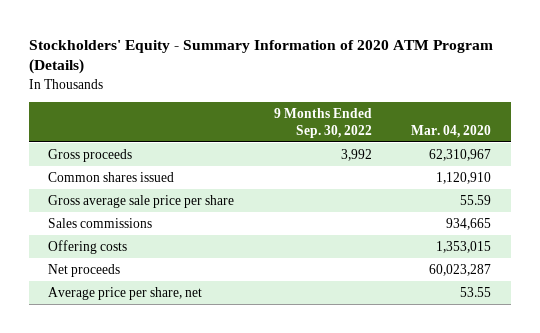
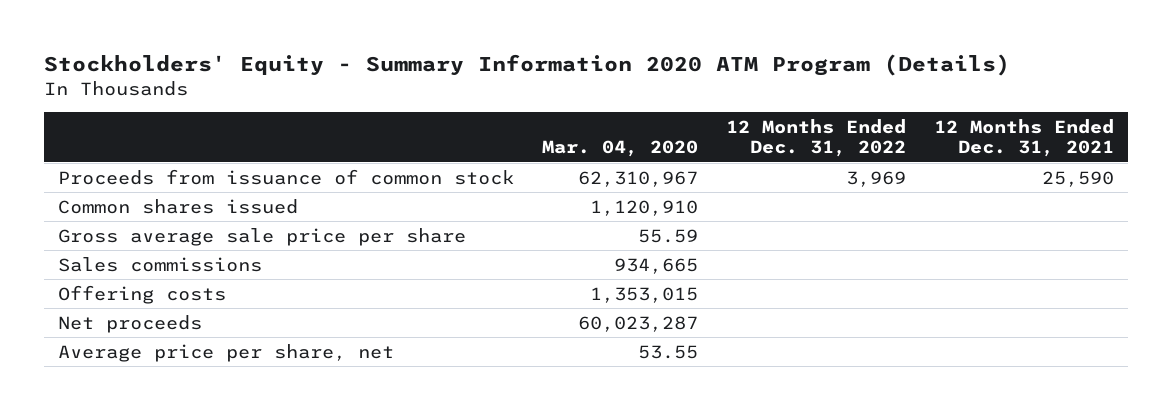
- Stockholders' Equity - Summary Information of 2020 ATM Program (Details)
+ Stockholders' Equity - Summary Information 2020 ATM Program (Details)
- | 9 Months Ended Sep. 30, 2022 | Mar. 04, 2020
+ | Mar. 04, 2020 | 12 Months Ended Dec. 31, 2022 | 12 Months Ended Dec. 31, 2021
- Gross proceeds | 3,992 | 62,310,967
+ Proceeds from issuance of common stock | 62,310,967 | 3,969 | 25,590

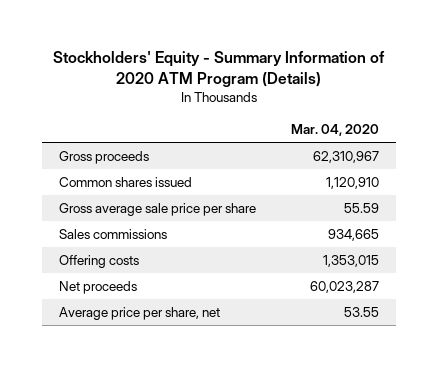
- Stockholders' Equity - Summary Information 2020 ATM Program (Details)
+ Stockholders' Equity - Summary Information of 2020 ATM Program (Details)
- | Mar. 04, 2020 | 12 Months Ended Dec. 31, 2022 | 12 Months Ended Dec. 31, 2021
+ | Mar. 04, 2020
- Proceeds from issuance of common stock | 62,310,967 | 3,969 | 25,590
+ Gross proceeds | 62,310,967

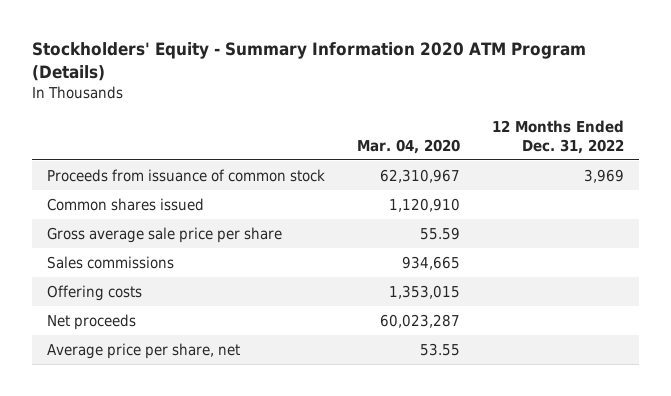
- Stockholders' Equity - Summary Information of 2020 ATM Program (Details)
+ Stockholders' Equity - Summary Information 2020 ATM Program (Details)
- | Mar. 04, 2020
+ | Mar. 04, 2020 | 12 Months Ended Dec. 31, 2022
- Gross proceeds | 62,310,967
+ Proceeds from issuance of common stock | 62,310,967 | 3,969

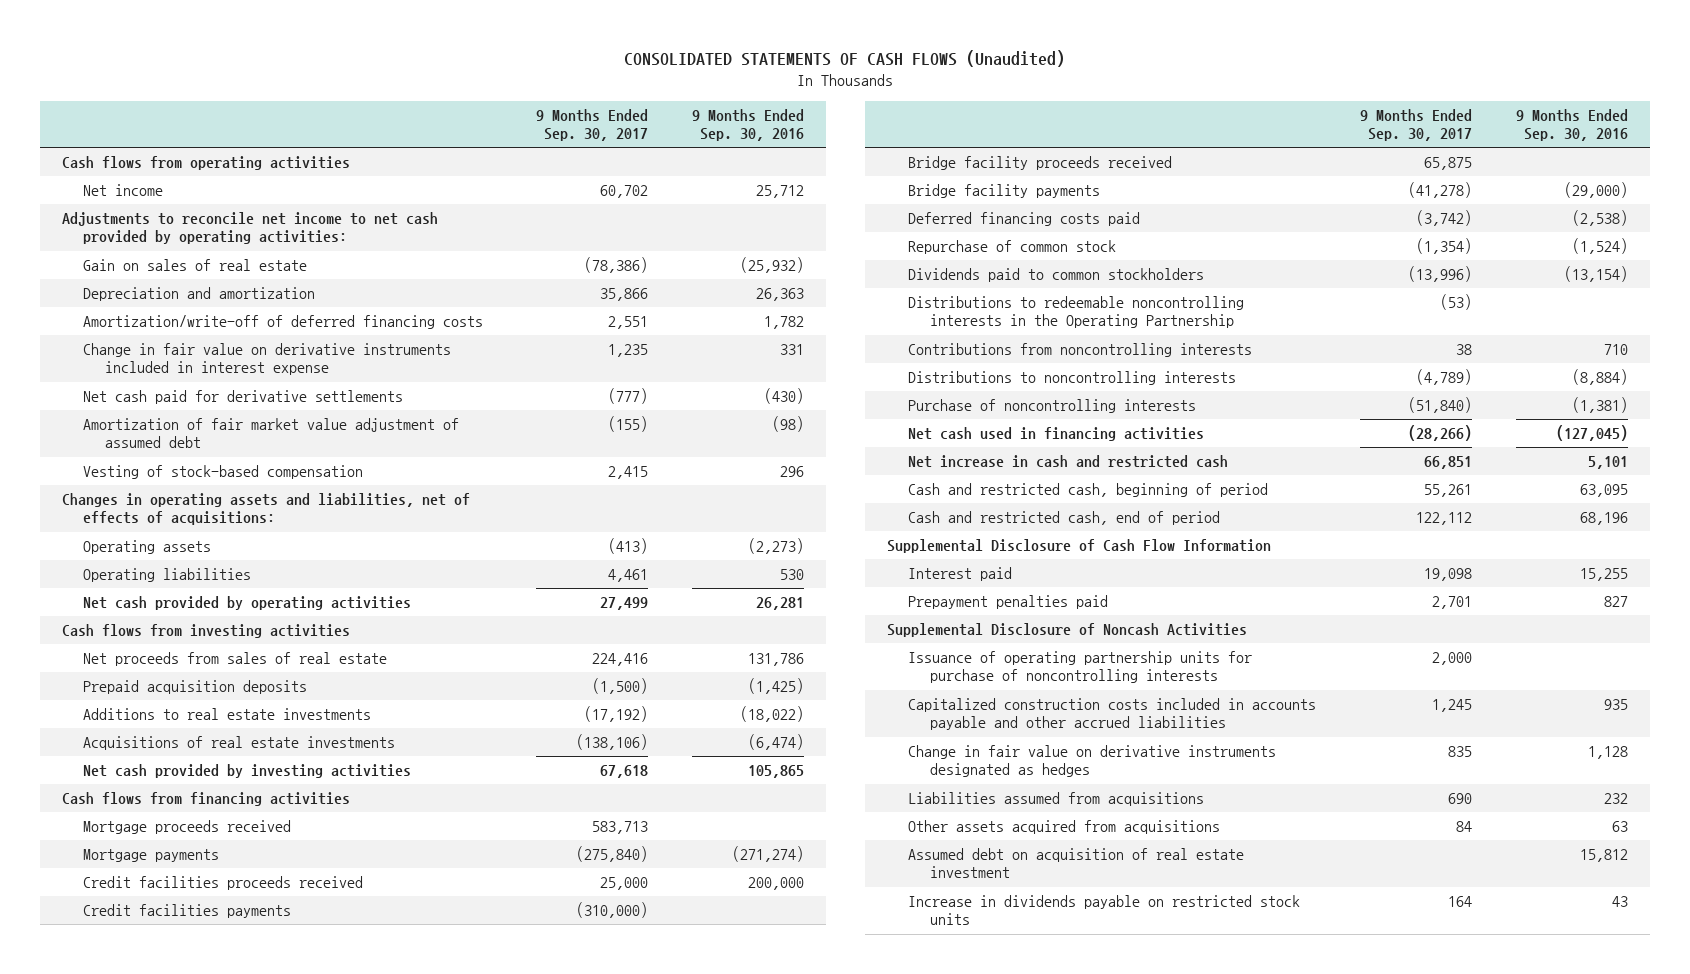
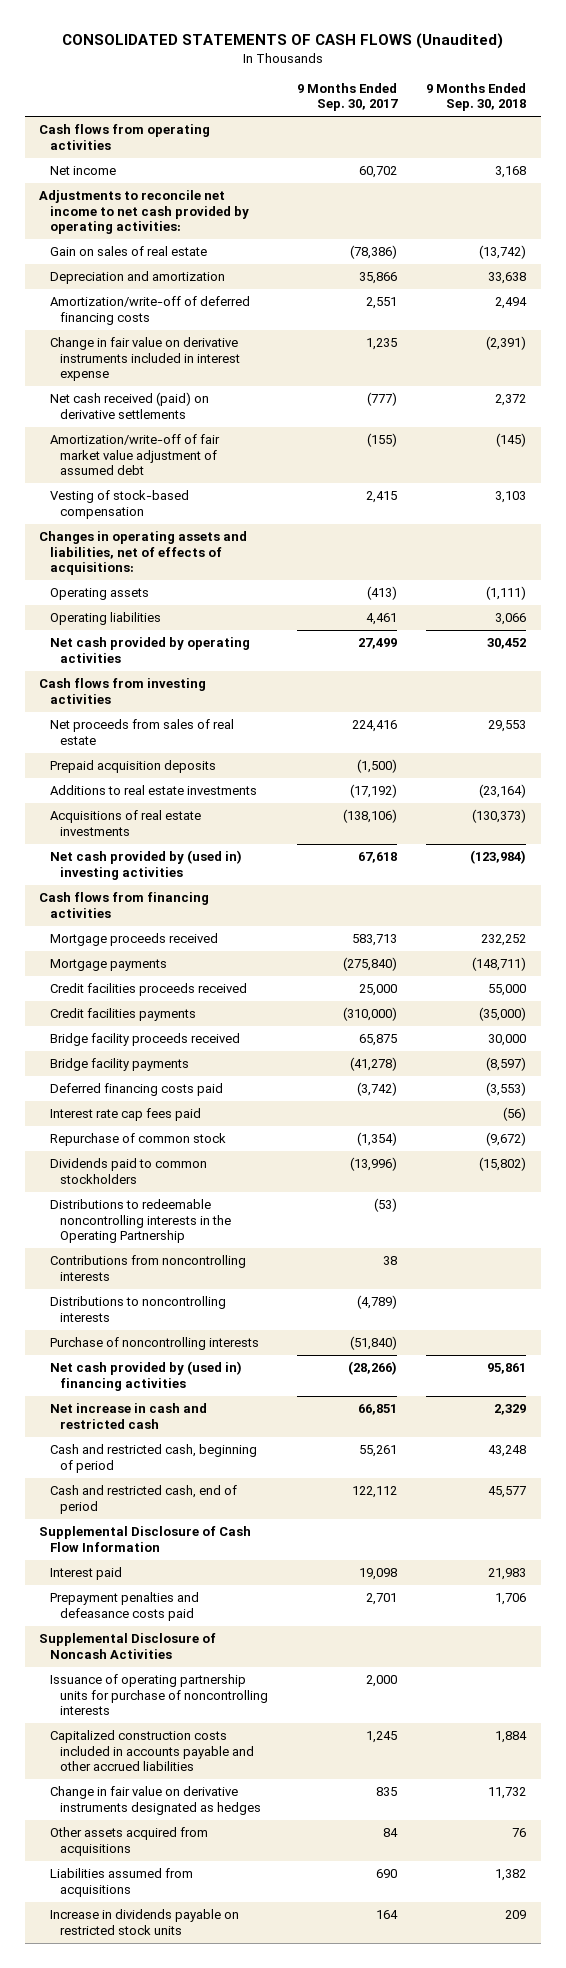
- | 9 Months Ended Sep. 30, 2017 | 9 Months Ended Sep. 30, 2016
+ | 9 Months Ended Sep. 30, 2017 | 9 Months Ended Sep. 30, 2018
- Net cash paid for derivative settlements | (777) | (430)
- Amortization of fair market value adjustment of assumed debt | (155) | (98)
+ Net cash received (paid) on derivative settlements | (777) | 2,372
+ Amortization/write-off of fair market value adjustment of assumed debt | (155) | (145)
- Net cash provided by investing activities | 67,618 | 105,865
+ Net cash provided by (used in) investing activities | 67,618 | (123,984)
+ Interest rate cap fees paid | | (56)
- Net cash used in financing activities | (28,266) | (127,045)
+ Net cash provided by (used in) financing activities | (28,266) | 95,861
- Prepayment penalties paid | 2,701 | 827
+ Prepayment penalties and defeasance costs paid | 2,701 | 1,706
- Assumed debt on acquisition of real estate investment | | 15,812
moved down: Liabilities assumed from acquisitions | 690 | 1,382

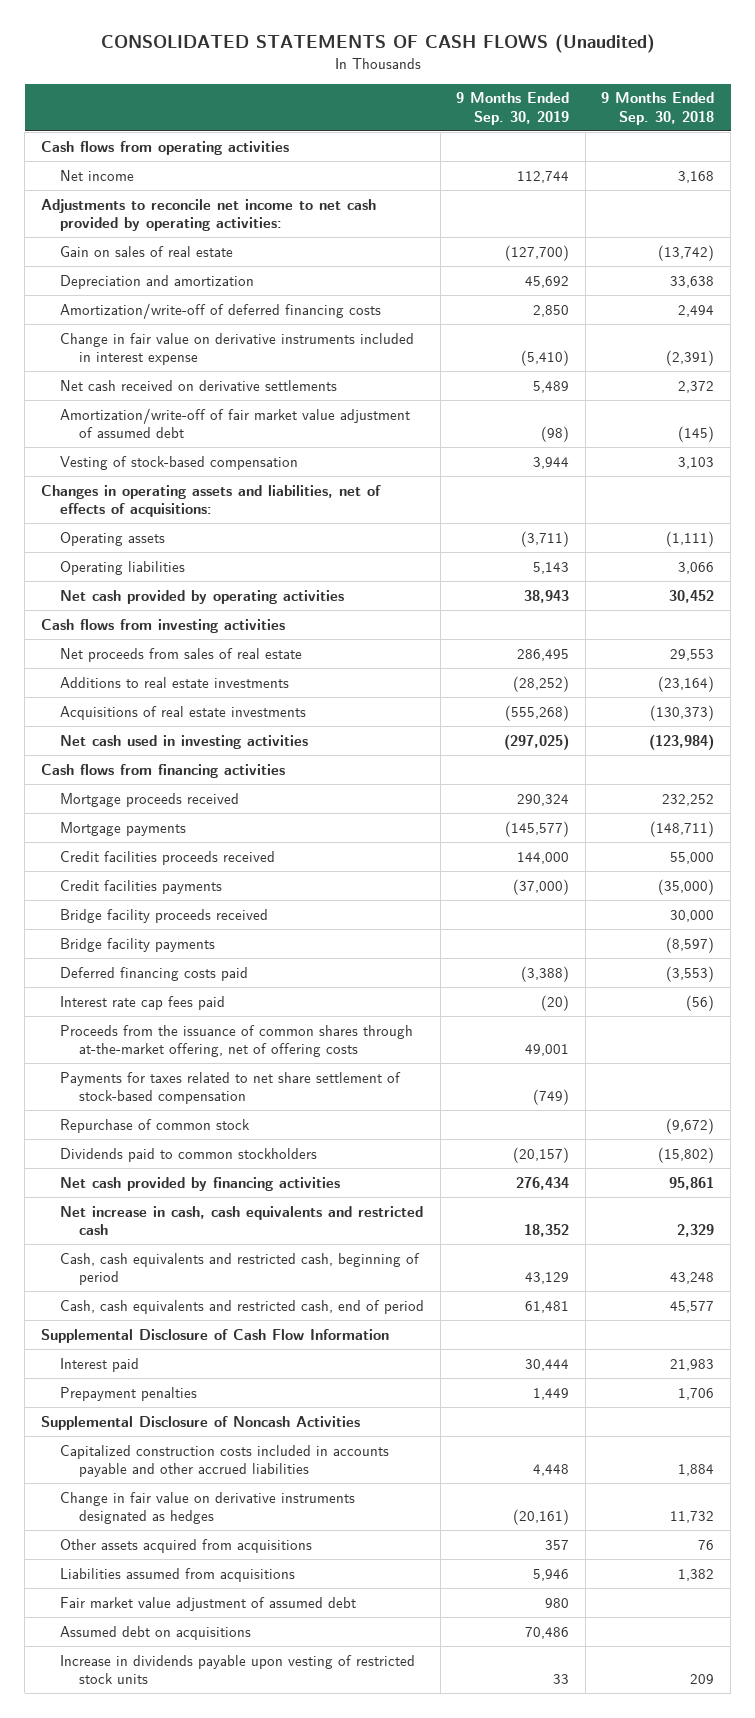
- | 9 Months Ended Sep. 30, 2017 | 9 Months Ended Sep. 30, 2018
+ | 9 Months Ended Sep. 30, 2019 | 9 Months Ended Sep. 30, 2018
- Net cash received (paid) on derivative settlements | (777) | 2,372
+ Net cash received on derivative settlements | 5,489 | 2,372
- Prepaid acquisition deposits | (1,500) |
- Net cash provided by (used in) investing activities | 67,618 | (123,984)
+ Net cash used in investing activities | (297,025) | (123,984)
+ Proceeds from the issuance of common shares through at-the-market offering, net of offering costs | 49,001 |
+ Payments for taxes related to net share settlement of stock-based compensation | (749) |
- Distributions to redeemable noncontrolling interests in the Operating Partnership | (53) |
- Contributions from noncontrolling interests | 38 |
- Distributions to noncontrolling interests | (4,789) |
- Purchase of noncontrolling interests | (51,840) |
- Net cash provided by (used in) financing activities | (28,266) | 95,861
- Net increase in cash and restricted cash | 66,851 | 2,329
- Cash and restricted cash, beginning of period | 55,261 | 43,248
- Cash and restricted cash, end of period | 122,112 | 45,577
+ Net cash provided by financing activities | 276,434 | 95,861
+ Net increase in cash, cash equivalents and restricted cash | 18,352 | 2,329
+ Cash, cash equivalents and restricted cash, beginning of period | 43,129 | 43,248
+ Cash, cash equivalents and restricted cash, end of period | 61,481 | 45,577
- Prepayment penalties and defeasance costs paid | 2,701 | 1,706
+ Prepayment penalties | 1,449 | 1,706
- Issuance of operating partnership units for purchase of noncontrolling interests | 2,000 |
- Increase in dividends payable on restricted stock units | 164 | 209
+ Fair market value adjustment of assumed debt | 980 |
+ Assumed debt on acquisitions | 70,486 |
+ Increase in dividends payable upon vesting of restricted stock units | 33 | 209

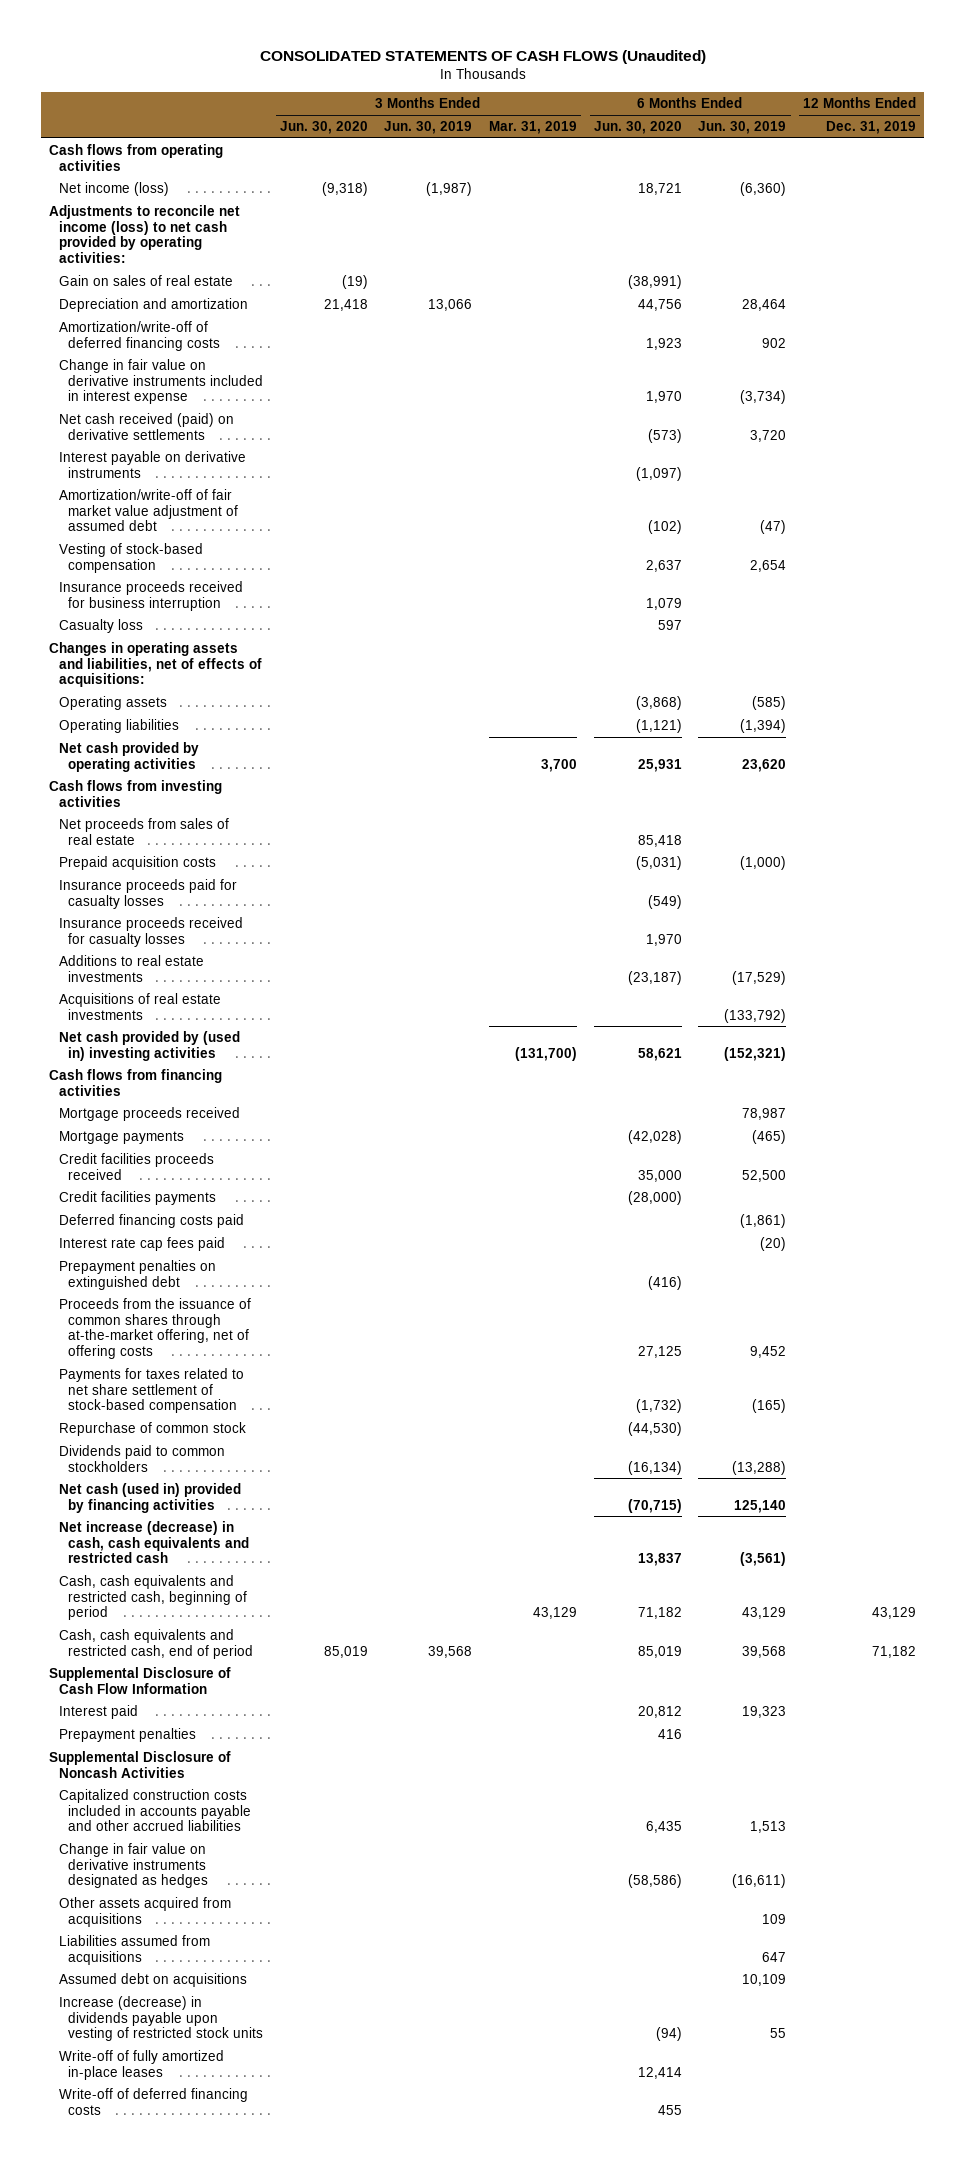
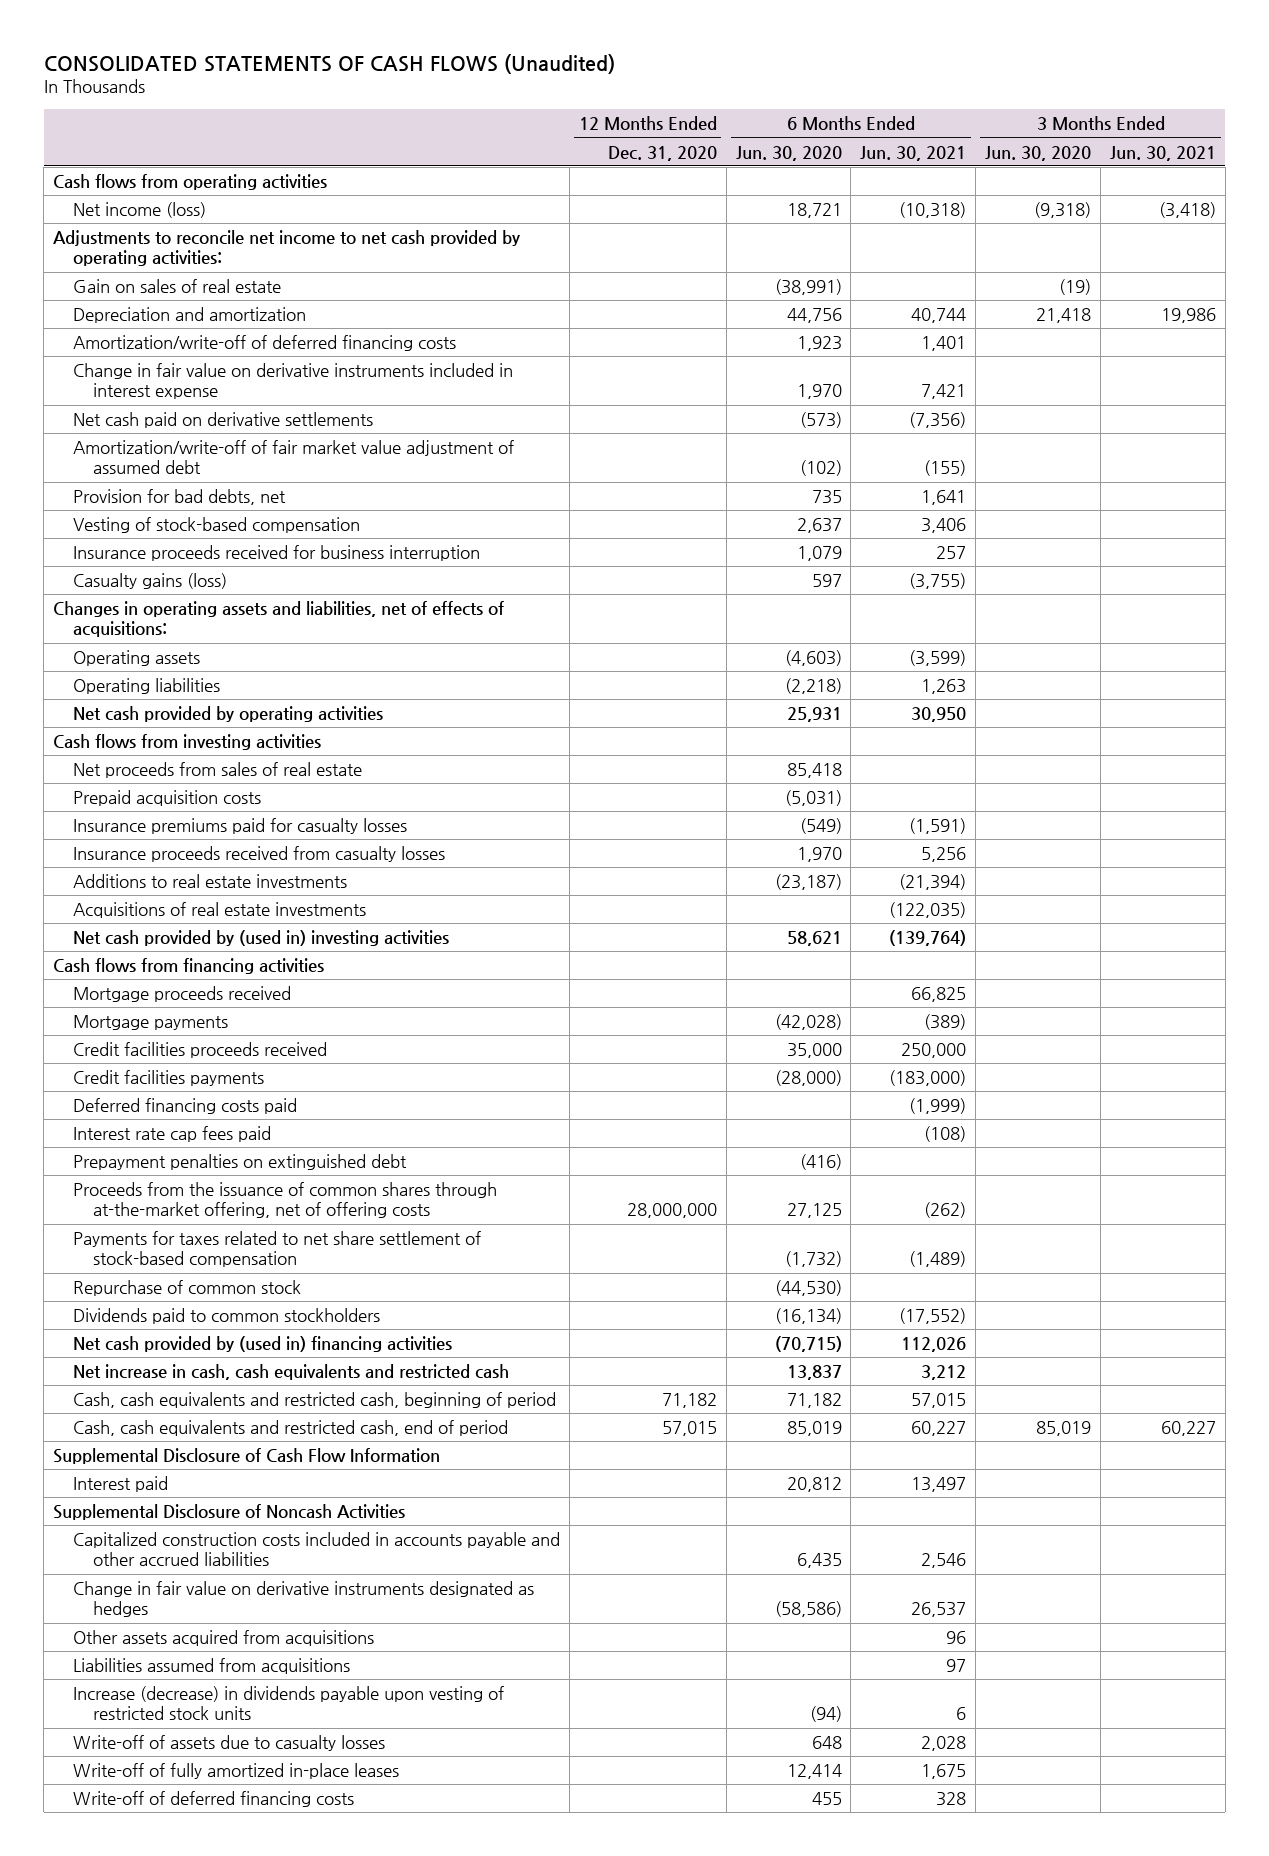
- | 3 Months Ended Jun. 30, 2020 | 3 Months Ended Jun. 30, 2019 | 3 Months Ended Mar. 31, 2019 | 6 Months Ended Jun. 30, 2020 | 6 Months Ended Jun. 30, 2019 | 12 Months Ended Dec. 31, 2019
+ | 12 Months Ended Dec. 31, 2020 | 6 Months Ended Jun. 30, 2020 | 6 Months Ended Jun. 30, 2021 | 3 Months Ended Jun. 30, 2020 | 3 Months Ended Jun. 30, 2021
- Adjustments to reconcile net income (loss) to net cash provided by operating activities:
+ Adjustments to reconcile net income to net cash provided by operating activities:
- Net cash received (paid) on derivative settlements | | | | (573) | 3,720 |
- Interest payable on derivative instruments | | | | (1,097) | |
+ Net cash paid on derivative settlements | | (573) | (7,356) | |
+ Provision for bad debts, net | | 735 | 1,641 | |
- Casualty loss | | | | 597 | |
+ Casualty gains (loss) | | 597 | (3,755) | |
- Operating assets | | | | (3,868) | (585) |
- Operating liabilities | | | | (1,121) | (1,394) |
+ Operating assets | | (4,603) | (3,599) | |
+ Operating liabilities | | (2,218) | 1,263 | |
- Insurance proceeds paid for casualty losses | | | | (549) | |
- Insurance proceeds received for casualty losses | | | | 1,970 | |
+ Insurance premiums paid for casualty losses | | (549) | (1,591) | |
+ Insurance proceeds received from casualty losses | | 1,970 | 5,256 | |
- Net cash (used in) provided by financing activities | | | | (70,715) | 125,140 |
- Net increase (decrease) in cash, cash equivalents and restricted cash | | | | 13,837 | (3,561) |
+ Net cash provided by (used in) financing activities | | (70,715) | 112,026 | |
+ Net increase in cash, cash equivalents and restricted cash | | 13,837 | 3,212 | |
- Prepayment penalties | | | | 416 | |
- Assumed debt on acquisitions | | | | | 10,109 |
+ Write-off of assets due to casualty losses | | 648 | 2,028 | |

